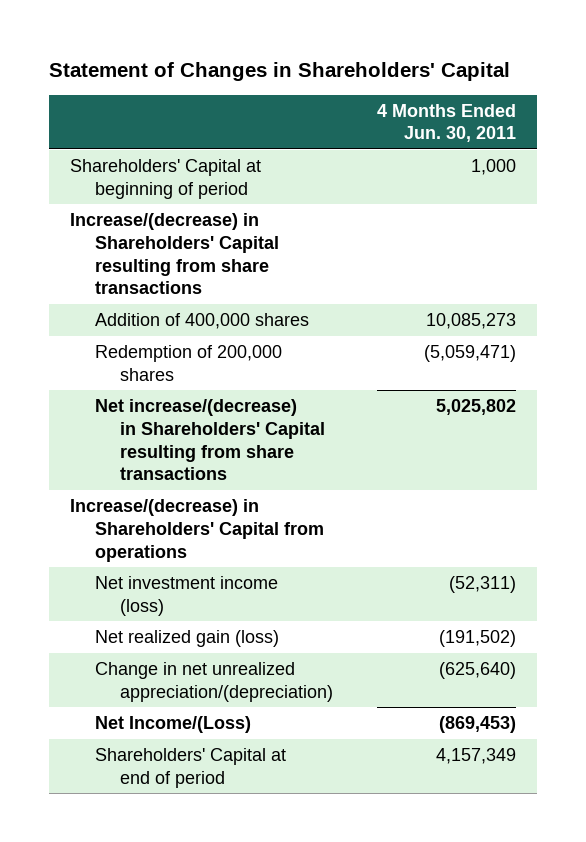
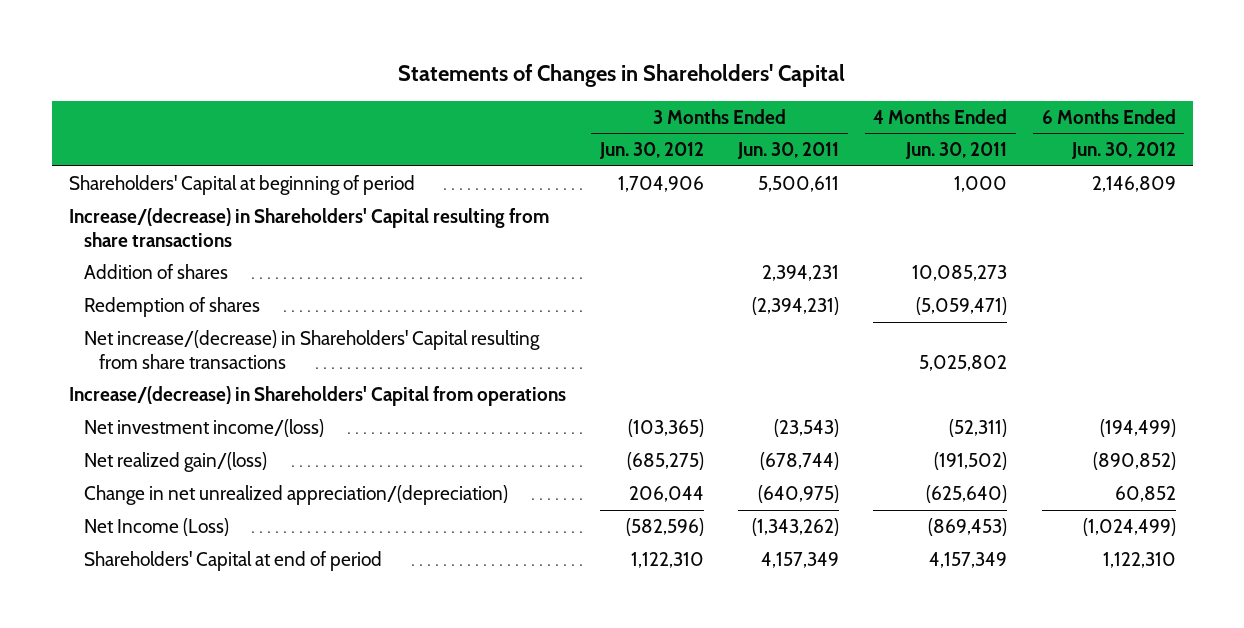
- Statement of Changes in Shareholders' Capital
+ Statements of Changes in Shareholders' Capital
- | 4 Months Ended Jun. 30, 2011
+ | 3 Months Ended Jun. 30, 2012 | 3 Months Ended Jun. 30, 2011 | 4 Months Ended Jun. 30, 2011 | 6 Months Ended Jun. 30, 2012
- Addition of 400,000 shares | 10,085,273
- Redemption of 200,000 shares | (5,059,471)
+ Addition of shares | | 2,394,231 | 10,085,273 |
+ Redemption of shares | | (2,394,231) | (5,059,471) |
- Net investment income (loss) | (52,311)
- Net realized gain (loss) | (191,502)
+ Net investment income/(loss) | (103,365) | (23,543) | (52,311) | (194,499)
+ Net realized gain/(loss) | (685,275) | (678,744) | (191,502) | (890,852)
- Net Income/(Loss) | (869,453)
+ Net Income (Loss) | (582,596) | (1,343,262) | (869,453) | (1,024,499)

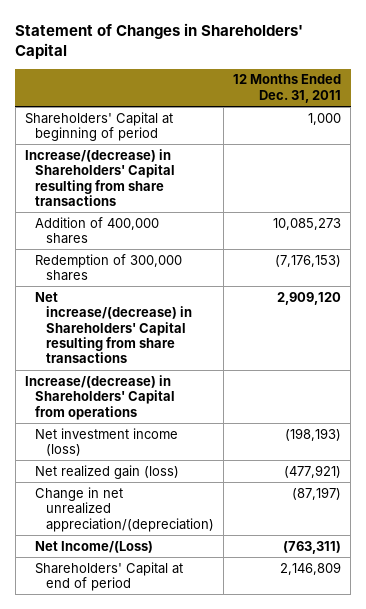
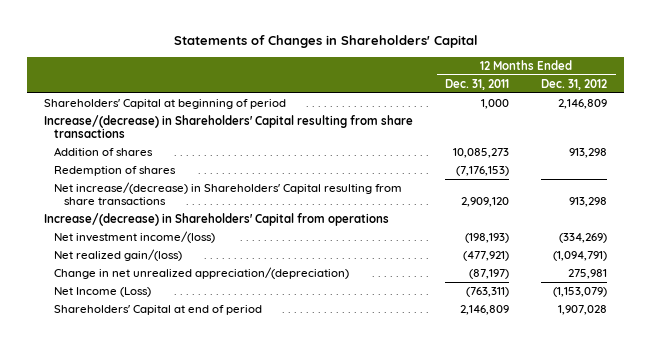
- Statement of Changes in Shareholders' Capital
+ Statements of Changes in Shareholders' Capital
- | 12 Months Ended Dec. 31, 2011
+ | 12 Months Ended Dec. 31, 2011 | 12 Months Ended Dec. 31, 2012
- Addition of 400,000 shares | 10,085,273
- Redemption of 300,000 shares | (7,176,153)
+ Addition of shares | 10,085,273 | 913,298
+ Redemption of shares | (7,176,153) |
- Net investment income (loss) | (198,193)
- Net realized gain (loss) | (477,921)
+ Net investment income/(loss) | (198,193) | (334,269)
+ Net realized gain/(loss) | (477,921) | (1,094,791)
- Net Income/(Loss) | (763,311)
+ Net Income (Loss) | (763,311) | (1,153,079)

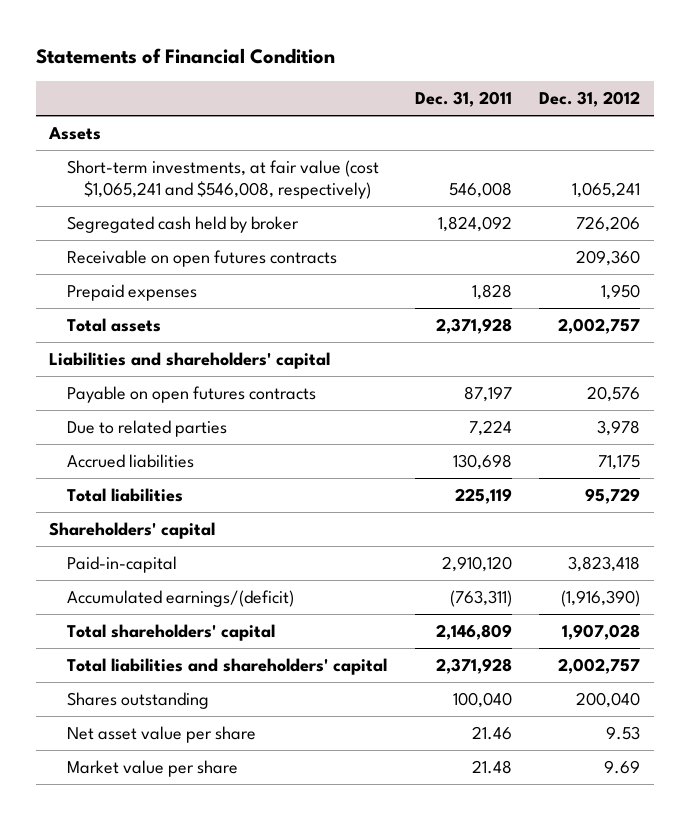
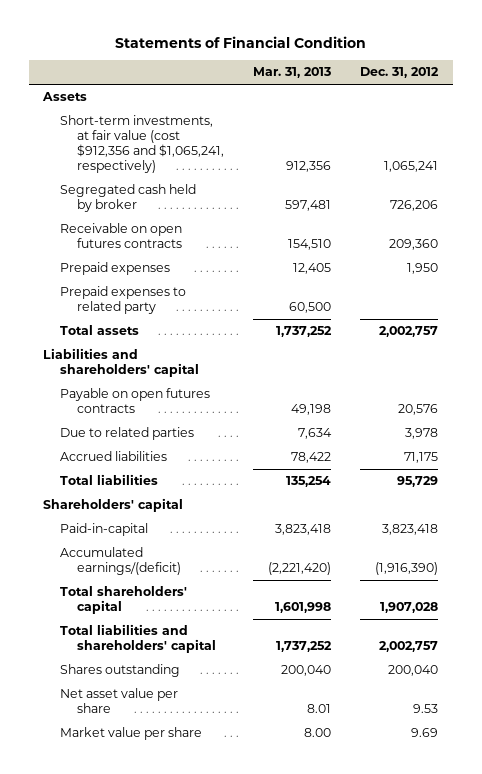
- | Dec. 31, 2011 | Dec. 31, 2012
+ | Mar. 31, 2013 | Dec. 31, 2012
- Short-term investments, at fair value (cost $1,065,241 and $546,008, respectively) | 546,008 | 1,065,241
+ Short-term investments, at fair value (cost $912,356 and $1,065,241, respectively) | 912,356 | 1,065,241
+ Prepaid expenses to related party | 60,500 |

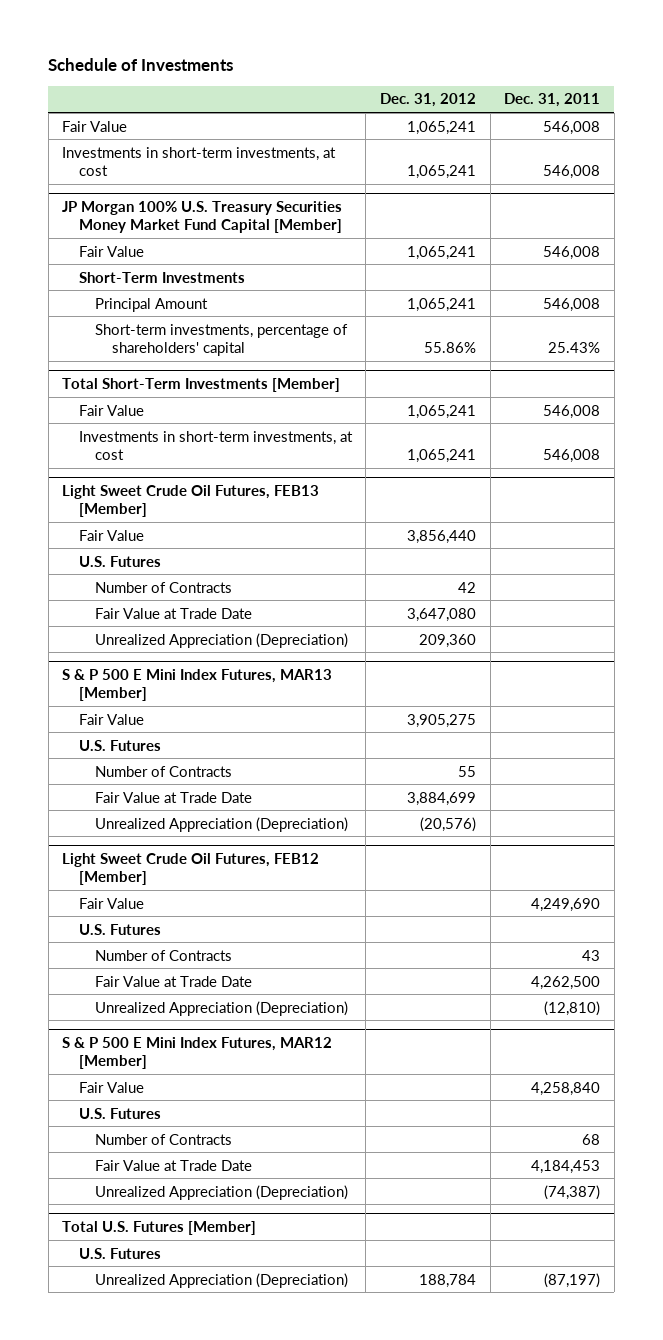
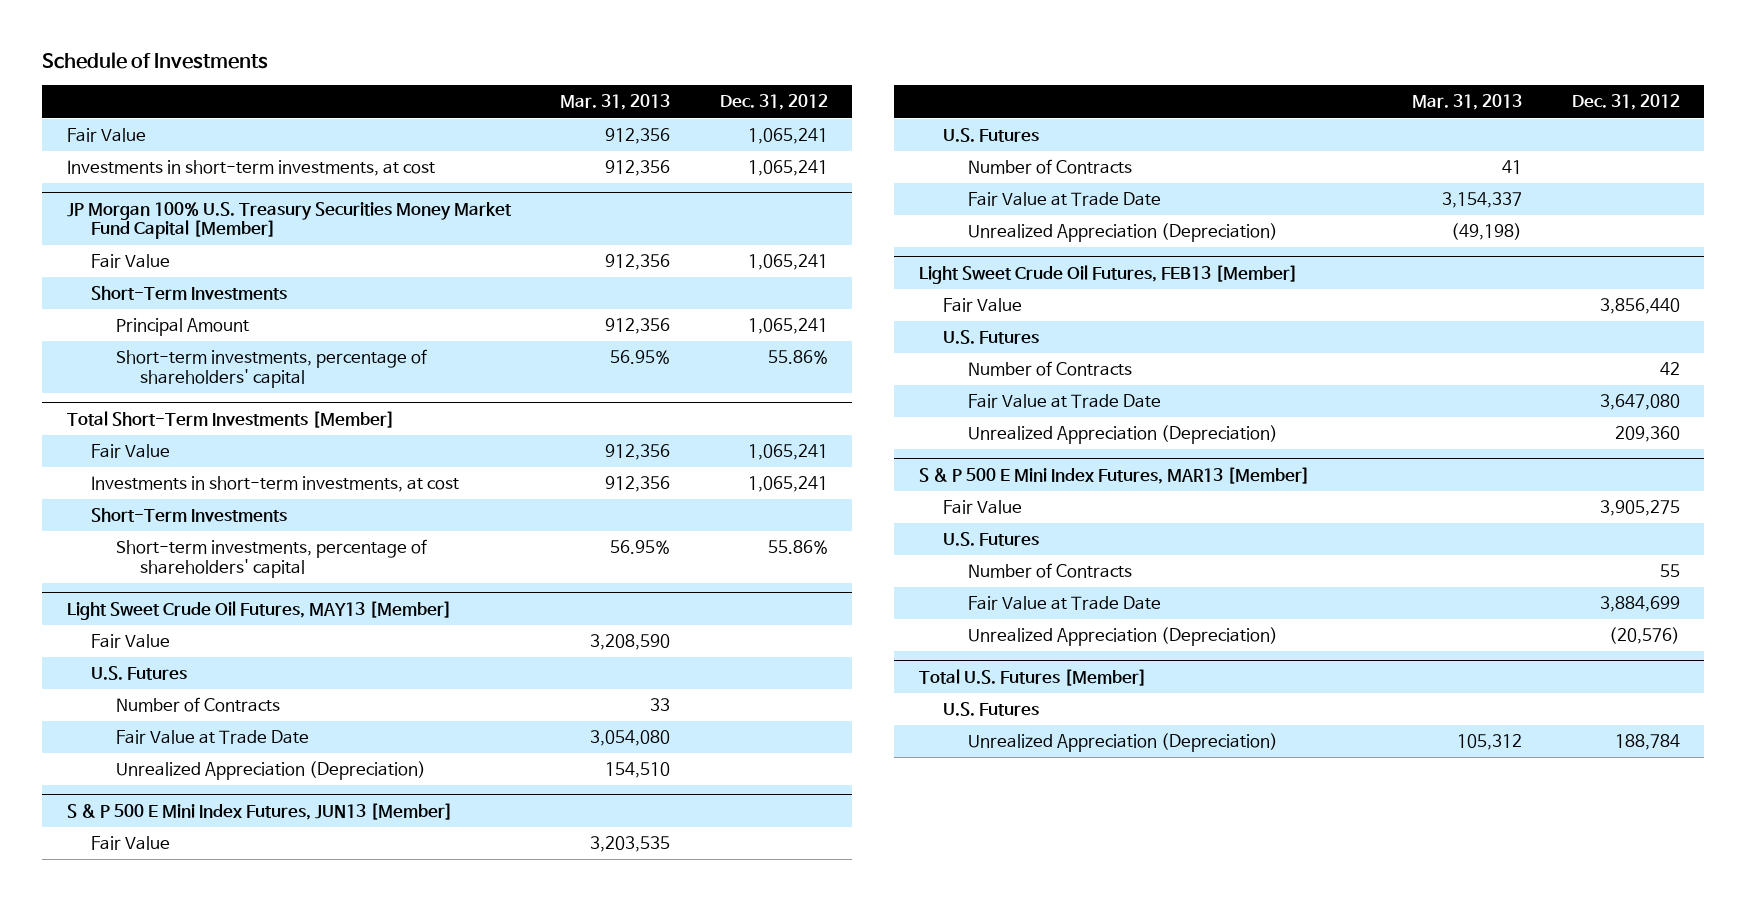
- | Dec. 31, 2012 | Dec. 31, 2011
+ | Mar. 31, 2013 | Dec. 31, 2012
@ Total Short-Term Investments [Member]
+ Short-Term Investments
+ Short-term investments, percentage of shareholders' capital | 56.95% | 55.86%
+ Light Sweet Crude Oil Futures, MAY13 [Member]
+ Fair Value | 3,208,590 |
+ U.S. Futures
+ Number of Contracts | 33 |
+ Fair Value at Trade Date | 3,054,080 |
+ Unrealized Appreciation (Depreciation) | 154,510 |
+ S & P 500 E Mini Index Futures, JUN13 [Member]
+ Fair Value | 3,203,535 |
+ U.S. Futures
+ Number of Contracts | 41 |
+ Fair Value at Trade Date | 3,154,337 |
+ Unrealized Appreciation (Depreciation) | (49,198) |
- Light Sweet Crude Oil Futures, FEB12 [Member]
- Fair Value | | 4,249,690
- U.S. Futures
- Number of Contracts | | 43
- Fair Value at Trade Date | | 4,262,500
- Unrealized Appreciation (Depreciation) | | (12,810)
- S & P 500 E Mini Index Futures, MAR12 [Member]
- Fair Value | | 4,258,840
- U.S. Futures
- Number of Contracts | | 68
- Fair Value at Trade Date | | 4,184,453
- Unrealized Appreciation (Depreciation) | | (74,387)

